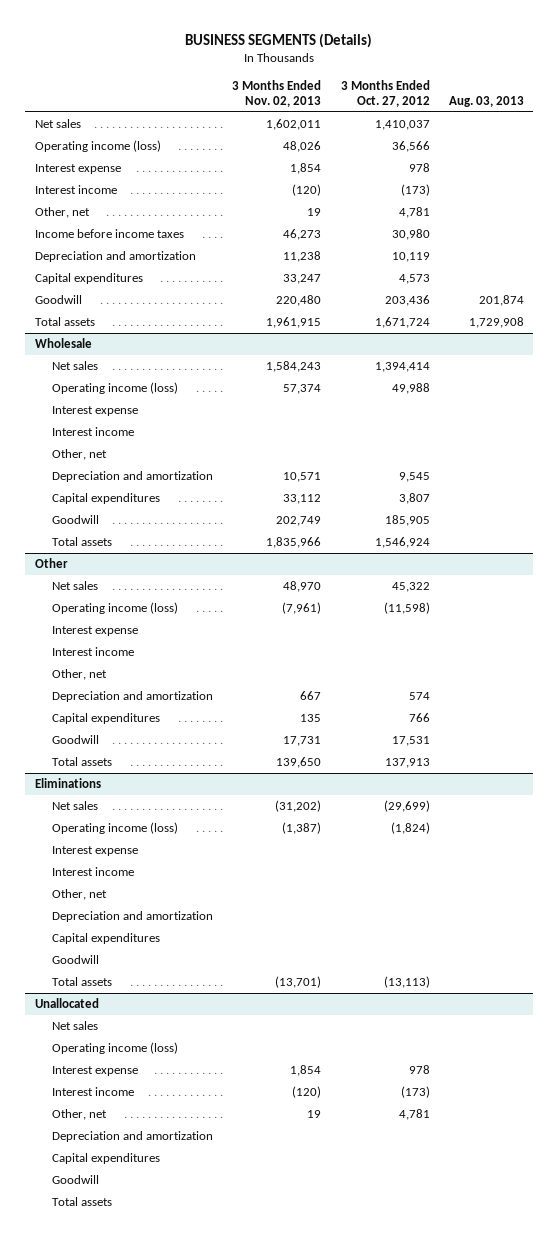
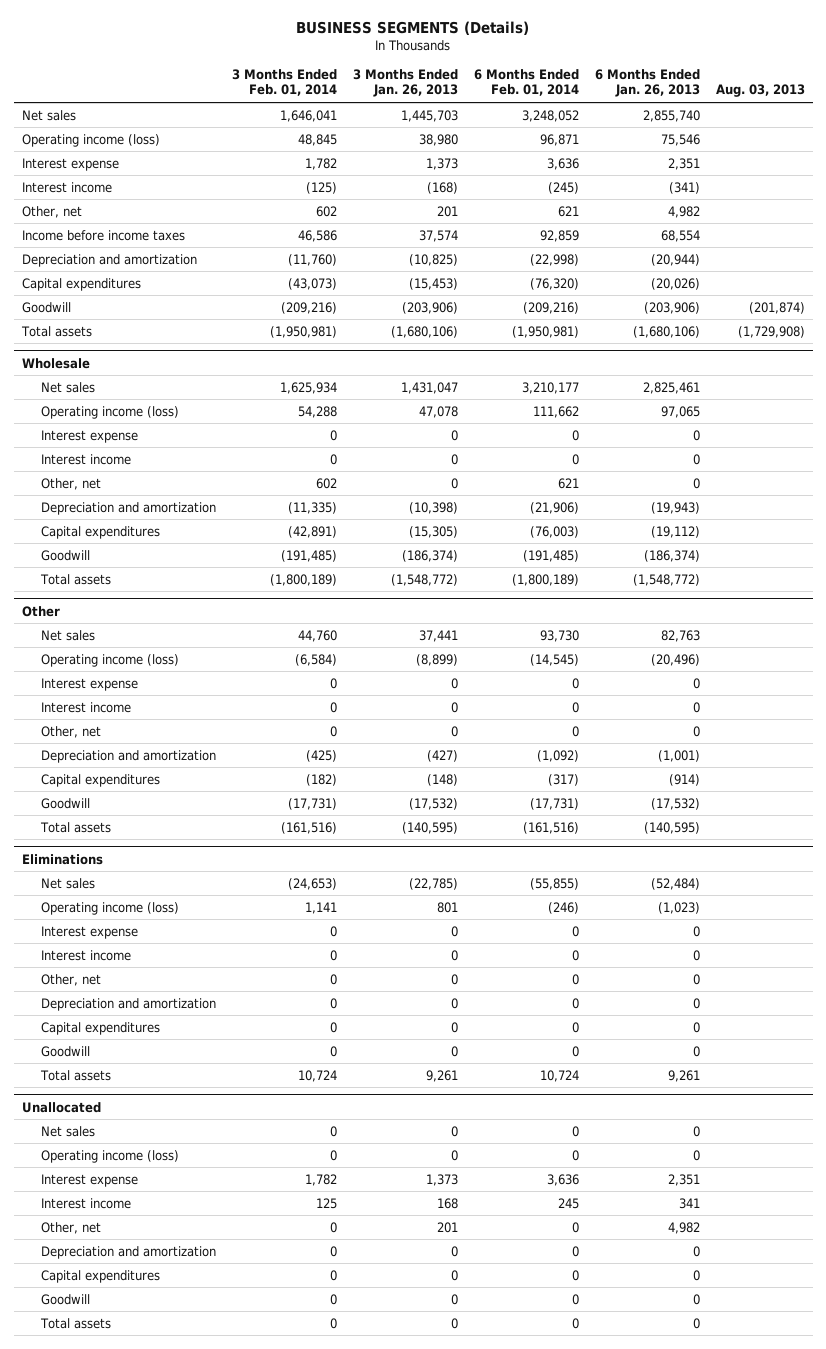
- | 3 Months Ended Nov. 02, 2013 | 3 Months Ended Oct. 27, 2012 | Aug. 03, 2013
+ | 3 Months Ended Feb. 01, 2014 | 3 Months Ended Jan. 26, 2013 | 6 Months Ended Feb. 01, 2014 | 6 Months Ended Jan. 26, 2013 | Aug. 03, 2013
- Goodwill | 220,480 | 203,436 | 201,874
- Total assets | 1,961,915 | 1,671,724 | 1,729,908
+ Goodwill | (209,216) | (203,906) | (209,216) | (203,906) | (201,874)
+ Total assets | (1,950,981) | (1,680,106) | (1,950,981) | (1,680,106) | (1,729,908)

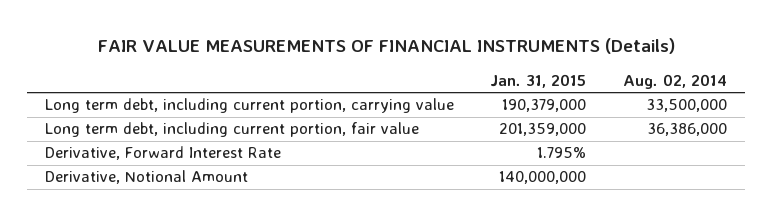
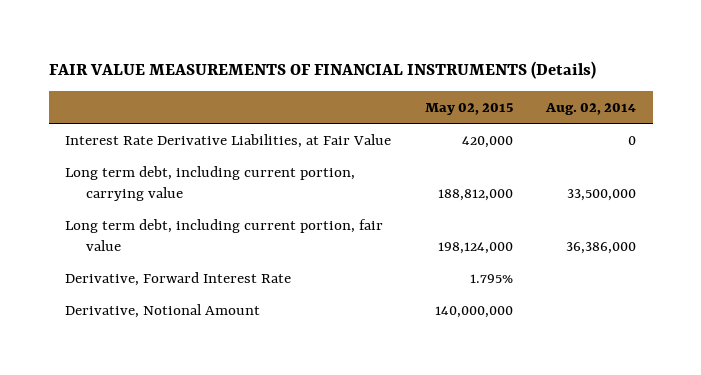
- | Jan. 31, 2015 | Aug. 02, 2014
+ | May 02, 2015 | Aug. 02, 2014
+ Interest Rate Derivative Liabilities, at Fair Value | 420,000 | 0

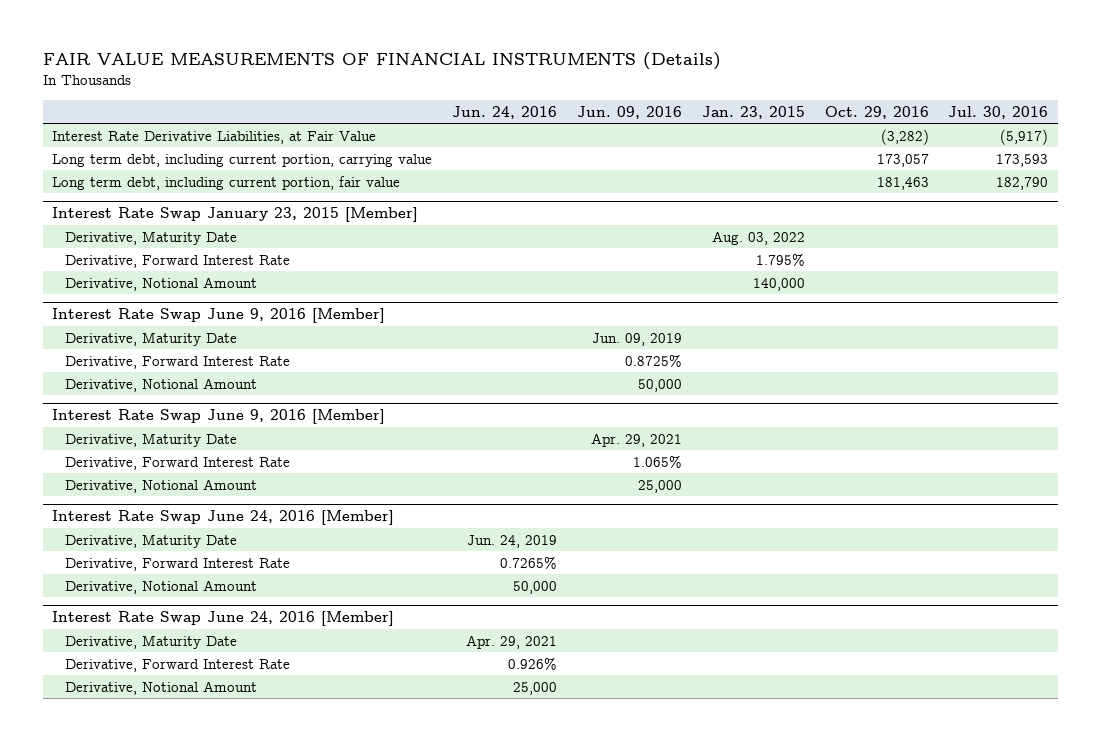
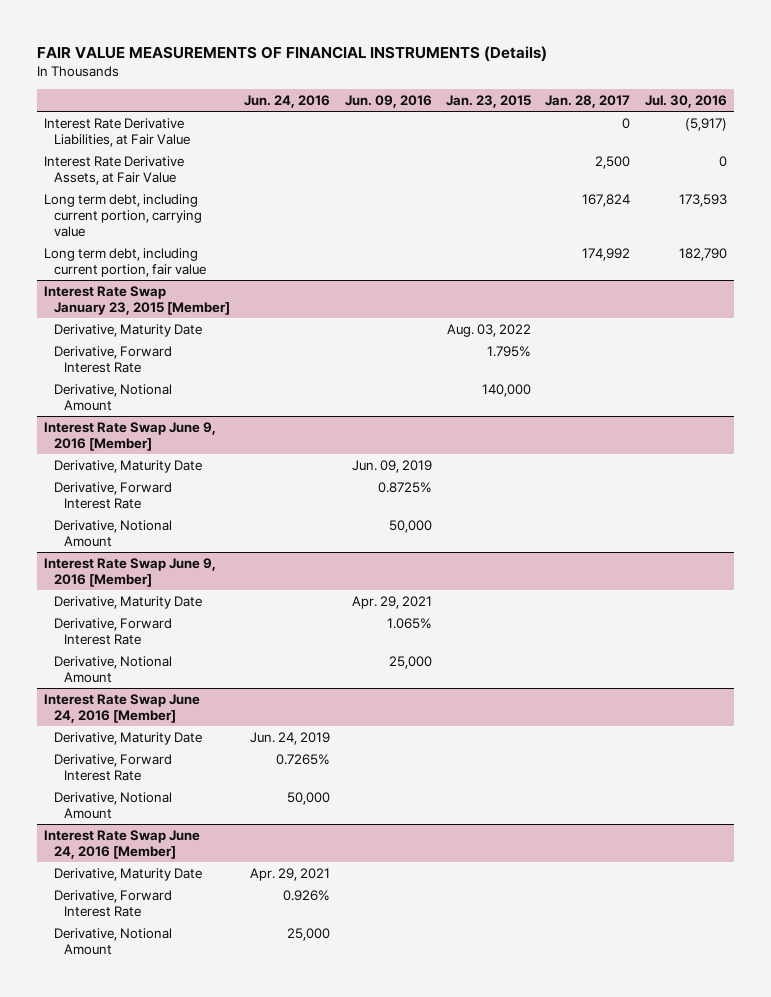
- | Jun. 24, 2016 | Jun. 09, 2016 | Jan. 23, 2015 | Oct. 29, 2016 | Jul. 30, 2016
+ | Jun. 24, 2016 | Jun. 09, 2016 | Jan. 23, 2015 | Jan. 28, 2017 | Jul. 30, 2016
+ Interest Rate Derivative Assets, at Fair Value | | | | 2,500 | 0

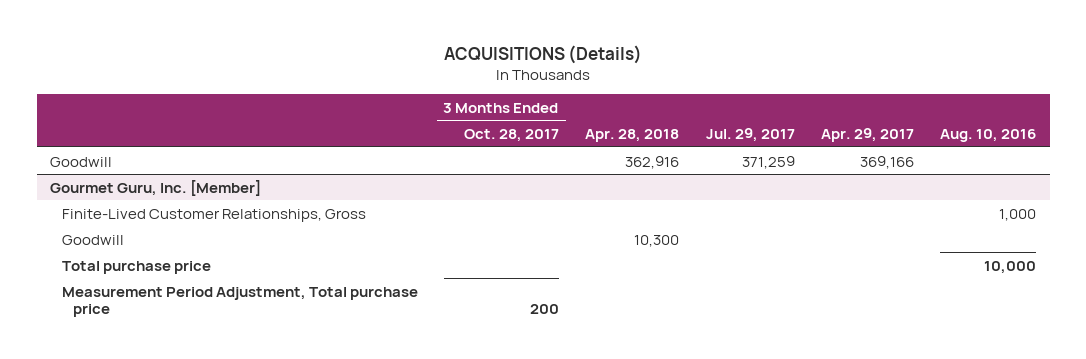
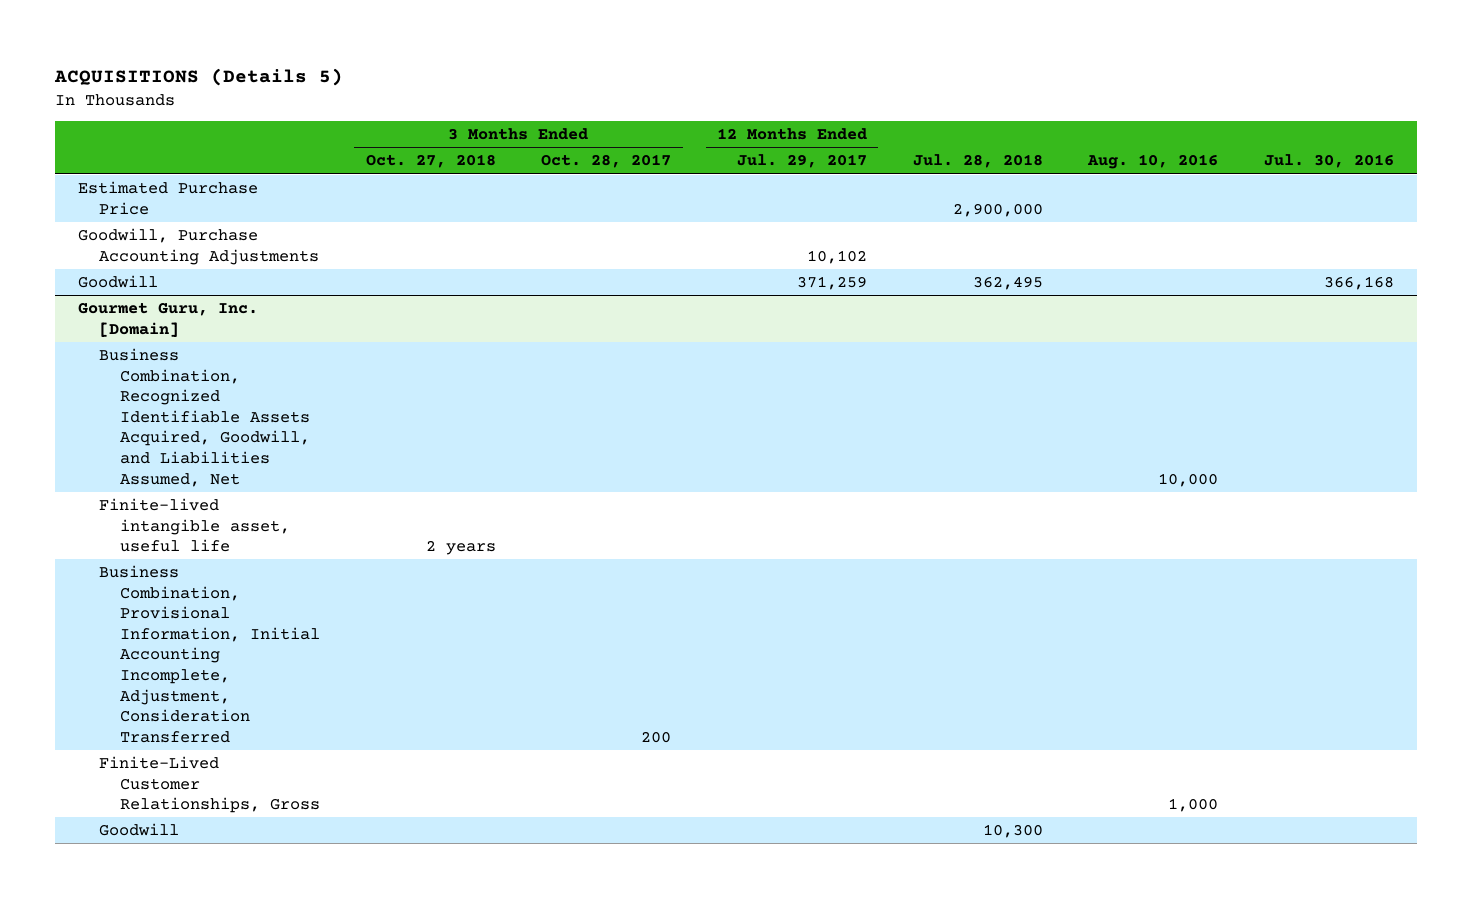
- ACQUISITIONS (Details)
+ ACQUISITIONS (Details 5)
- | 3 Months Ended Oct. 28, 2017 | Apr. 28, 2018 | Jul. 29, 2017 | Apr. 29, 2017 | Aug. 10, 2016
+ | 3 Months Ended Oct. 27, 2018 | 3 Months Ended Oct. 28, 2017 | 12 Months Ended Jul. 29, 2017 | Jul. 28, 2018 | Aug. 10, 2016 | Jul. 30, 2016
+ Estimated Purchase Price | | | | 2,900,000 | |
+ Goodwill, Purchase Accounting Adjustments | | | 10,102 | | |
- Gourmet Guru, Inc. [Member]
+ Gourmet Guru, Inc. [Domain]
+ Business Combination, Recognized Identifiable Assets Acquired, Goodwill, and Liabilities Assumed, Net | | | | | 10,000 |
+ Finite-lived intangible asset, useful life | 2 years | | | | |
+ Business Combination, Provisional Information, Initial Accounting Incomplete, Adjustment, Consideration Transferred | | 200 | | | |
- Total purchase price | | | | | 10,000
- Measurement Period Adjustment, Total purchase price | 200 | | | |

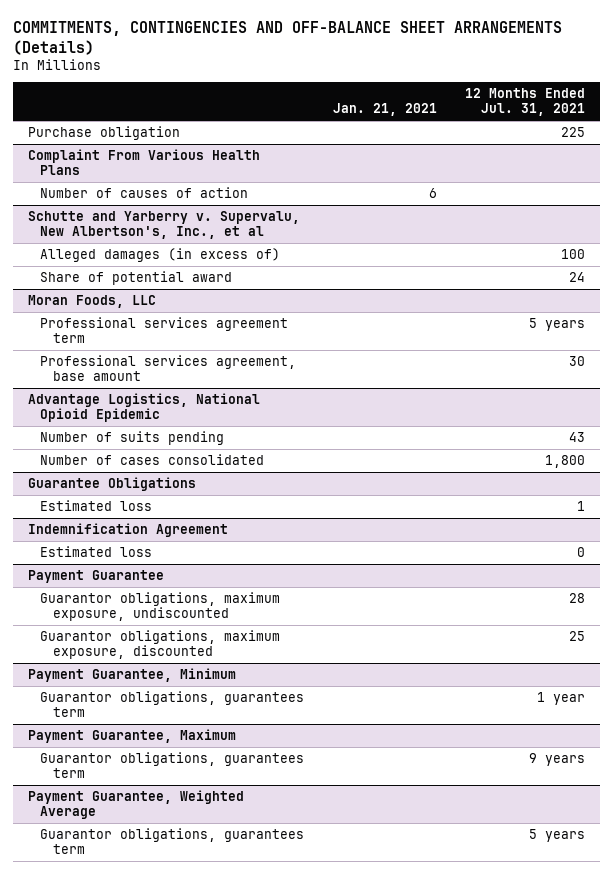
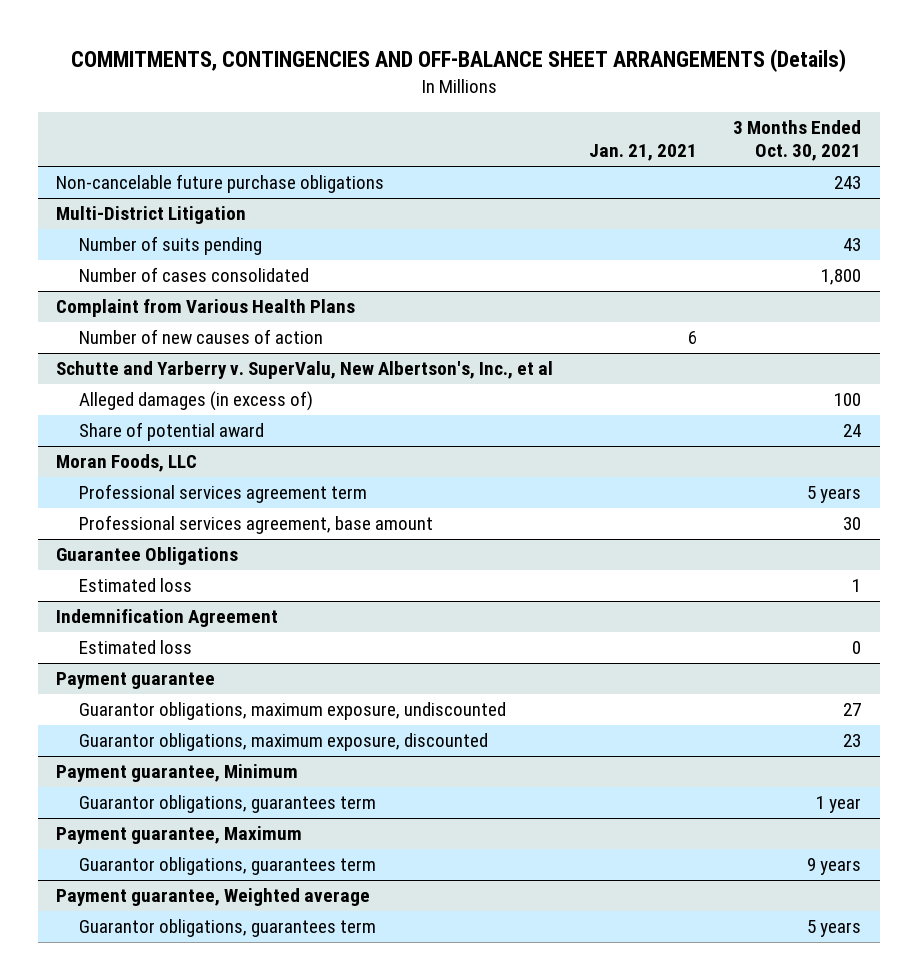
- | Jan. 21, 2021 | 12 Months Ended Jul. 31, 2021
+ | Jan. 21, 2021 | 3 Months Ended Oct. 30, 2021
- Purchase obligation | | 225
- Complaint From Various Health Plans
- Number of causes of action | 6 |
- Schutte and Yarberry v. Supervalu, New Albertson's, Inc., et al
+ Non-cancelable future purchase obligations | | 243
+ Multi-District Litigation
+ Number of suits pending | | 43
+ Number of cases consolidated | | 1,800
+ Complaint from Various Health Plans
+ Number of new causes of action | 6 |
+ Schutte and Yarberry v. SuperValu, New Albertson's, Inc., et al
- Advantage Logistics, National Opioid Epidemic
- Number of suits pending | | 43
- Number of cases consolidated | | 1,800
- Payment Guarantee
+ Payment guarantee
- Payment Guarantee, Minimum
+ Payment guarantee, Minimum
- Payment Guarantee, Maximum
+ Payment guarantee, Maximum
- Payment Guarantee, Weighted Average
+ Payment guarantee, Weighted average

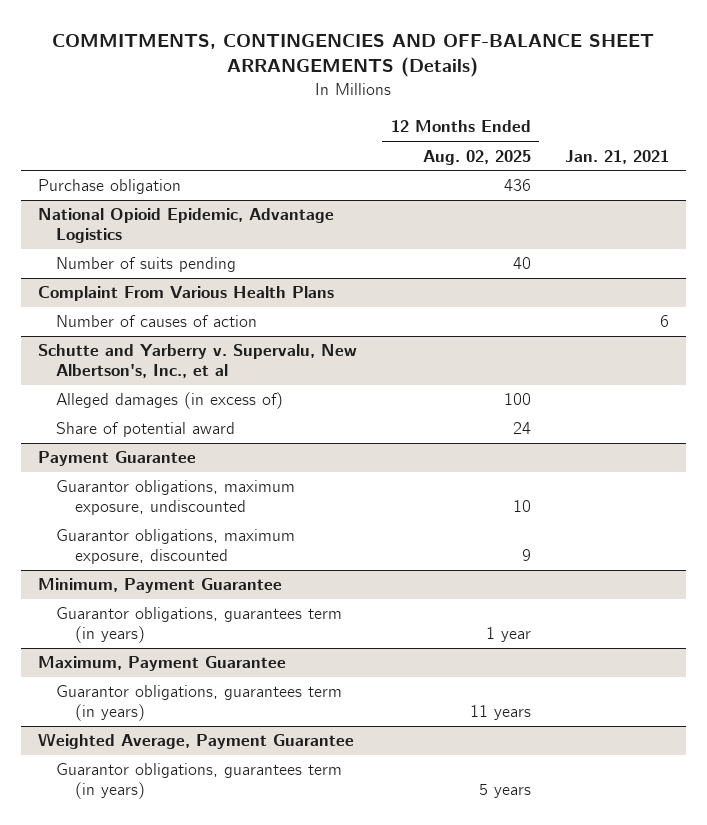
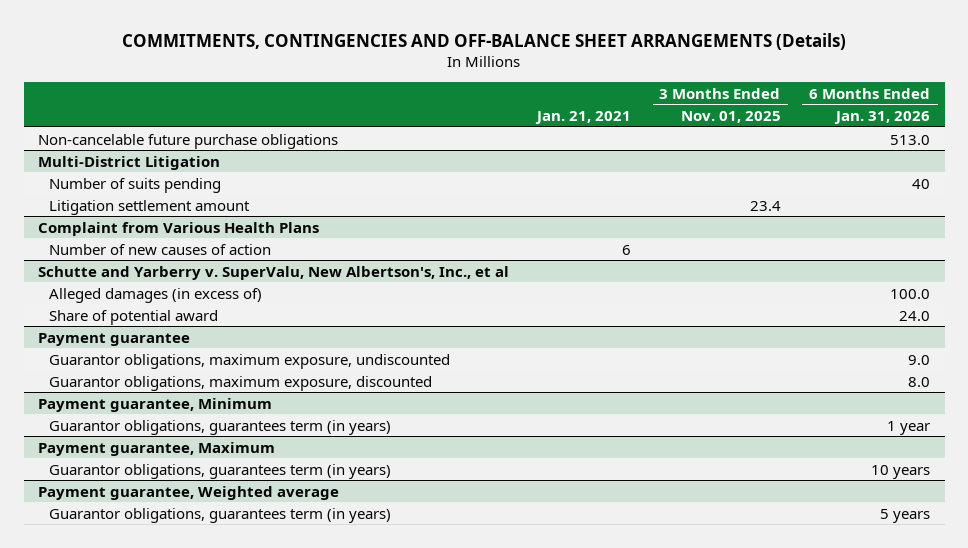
- | 12 Months Ended Aug. 02, 2025 | Jan. 21, 2021
+ | Jan. 21, 2021 | 3 Months Ended Nov. 01, 2025 | 6 Months Ended Jan. 31, 2026
- Purchase obligation | 436 |
- National Opioid Epidemic, Advantage Logistics
- Number of suits pending | 40 |
- Complaint From Various Health Plans
- Number of causes of action | | 6
- Schutte and Yarberry v. Supervalu, New Albertson's, Inc., et al
+ Non-cancelable future purchase obligations | | | 513.0
+ Multi-District Litigation
+ Number of suits pending | | | 40
+ Litigation settlement amount | | 23.4 |
+ Complaint from Various Health Plans
+ Number of new causes of action | 6 | |
+ Schutte and Yarberry v. SuperValu, New Albertson's, Inc., et al
- Payment Guarantee
+ Payment guarantee
- Minimum, Payment Guarantee
+ Payment guarantee, Minimum
- Maximum, Payment Guarantee
+ Payment guarantee, Maximum
- Weighted Average, Payment Guarantee
+ Payment guarantee, Weighted average

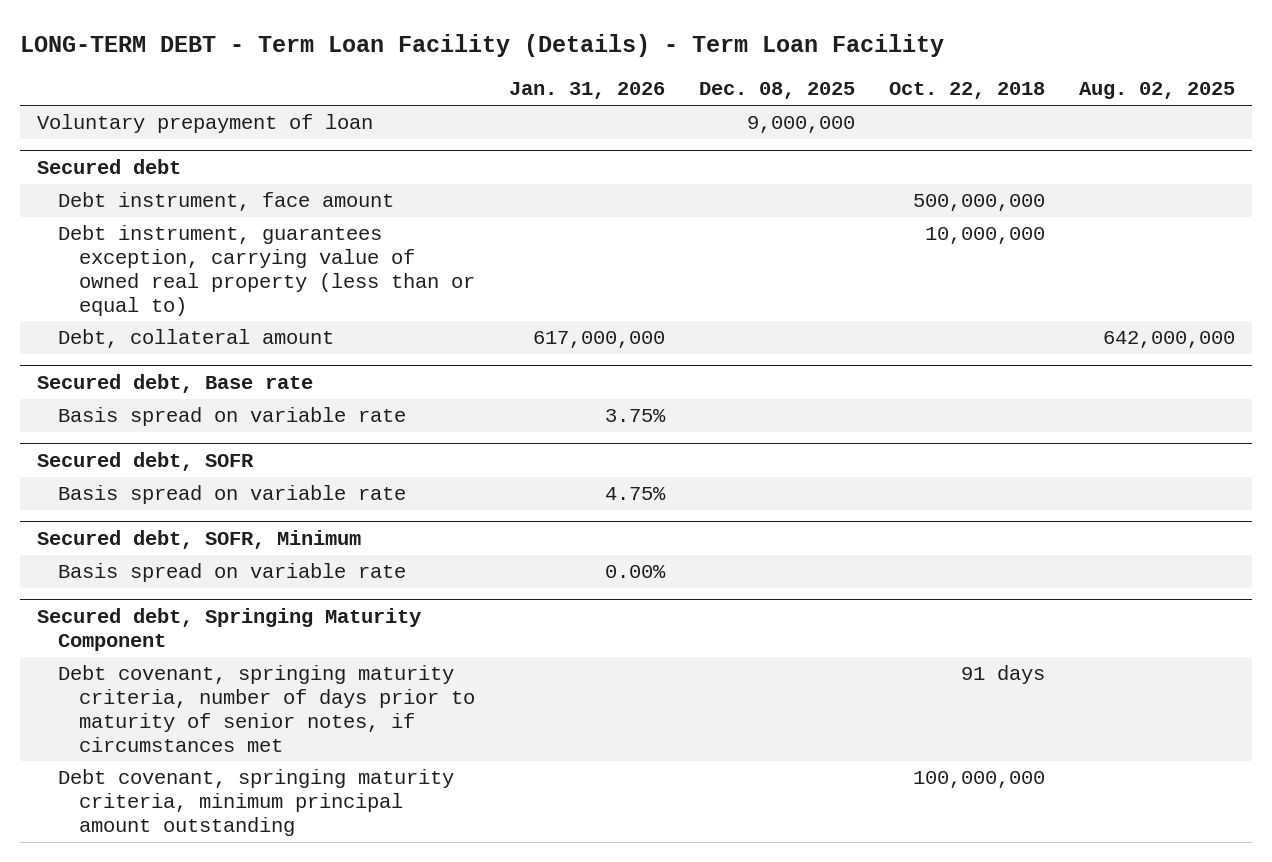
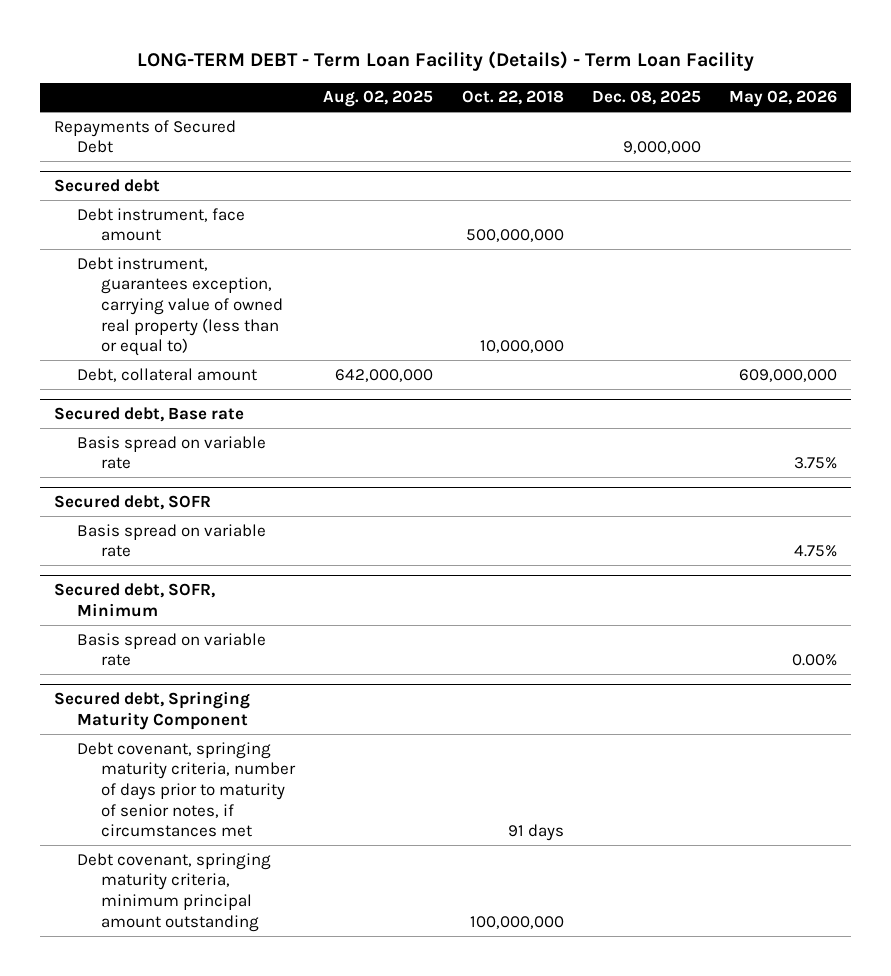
- | Jan. 31, 2026 | Dec. 08, 2025 | Oct. 22, 2018 | Aug. 02, 2025
+ | Aug. 02, 2025 | Oct. 22, 2018 | Dec. 08, 2025 | May 02, 2026
- Voluntary prepayment of loan | | 9,000,000 | |
+ Repayments of Secured Debt | | | 9,000,000 |

